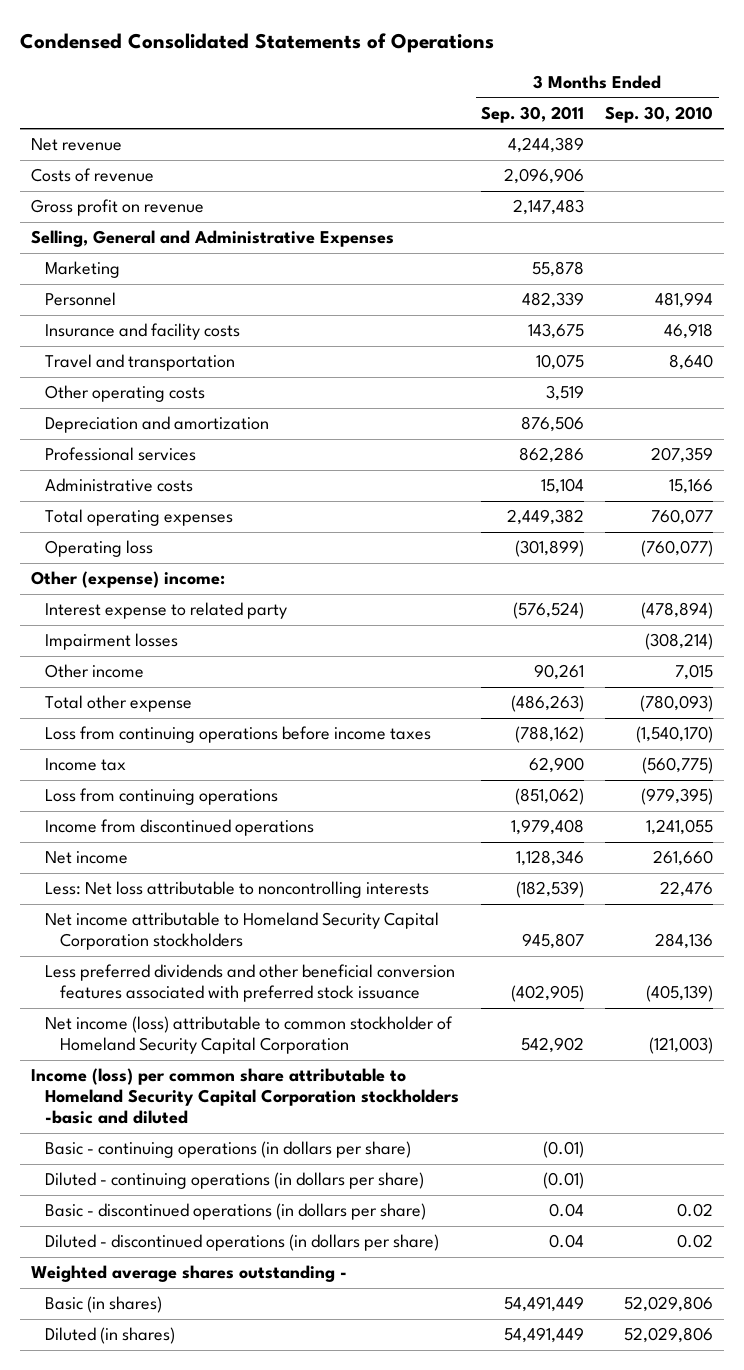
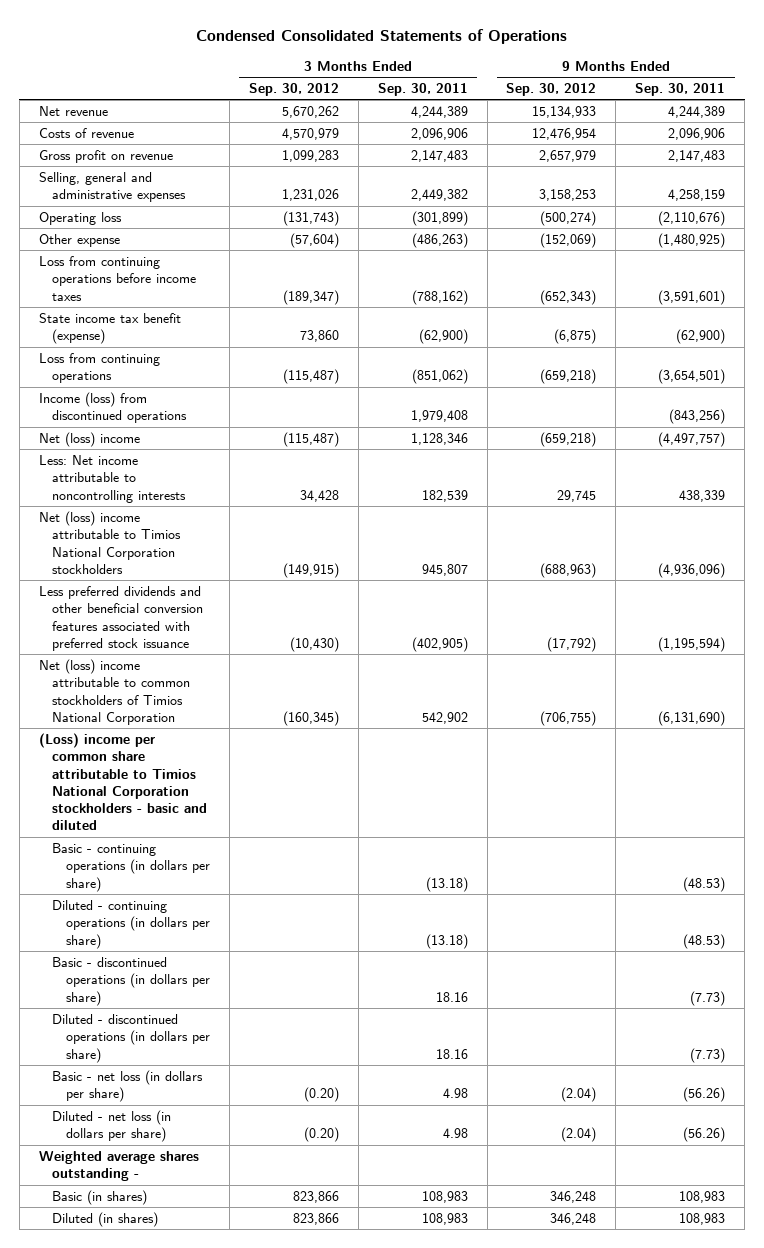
- | 3 Months Ended Sep. 30, 2011 | 3 Months Ended Sep. 30, 2010
+ | 3 Months Ended Sep. 30, 2012 | 3 Months Ended Sep. 30, 2011 | 9 Months Ended Sep. 30, 2012 | 9 Months Ended Sep. 30, 2011
- Selling, General and Administrative Expenses
- Marketing | 55,878 |
- Personnel | 482,339 | 481,994
- Insurance and facility costs | 143,675 | 46,918
- Travel and transportation | 10,075 | 8,640
- Other operating costs | 3,519 |
- Depreciation and amortization | 876,506 |
- Professional services | 862,286 | 207,359
- Administrative costs | 15,104 | 15,166
- Total operating expenses | 2,449,382 | 760,077
+ Selling, general and administrative expenses | 1,231,026 | 2,449,382 | 3,158,253 | 4,258,159
- Other (expense) income:
- Interest expense to related party | (576,524) | (478,894)
- Impairment losses | | (308,214)
- Other income | 90,261 | 7,015
- Total other expense | (486,263) | (780,093)
+ Other expense | (57,604) | (486,263) | (152,069) | (1,480,925)
- Income tax | 62,900 | (560,775)
+ State income tax benefit (expense) | 73,860 | (62,900) | (6,875) | (62,900)
- Income from discontinued operations | 1,979,408 | 1,241,055
- Net income | 1,128,346 | 261,660
- Less: Net loss attributable to noncontrolling interests | (182,539) | 22,476
- Net income attributable to Homeland Security Capital Corporation stockholders | 945,807 | 284,136
+ Income (loss) from discontinued operations | | 1,979,408 | | (843,256)
+ Net (loss) income | (115,487) | 1,128,346 | (659,218) | (4,497,757)
+ Less: Net income attributable to noncontrolling interests | 34,428 | 182,539 | 29,745 | 438,339
+ Net (loss) income attributable to Timios National Corporation stockholders | (149,915) | 945,807 | (688,963) | (4,936,096)
- Net income (loss) attributable to common stockholder of Homeland Security Capital Corporation | 542,902 | (121,003)
- Income (loss) per common share attributable to Homeland Security Capital Corporation stockholders -basic and diluted
- Basic - continuing operations (in dollars per share) | (0.01) |
- Diluted - continuing operations (in dollars per share) | (0.01) |
- Basic - discontinued operations (in dollars per share) | 0.04 | 0.02
- Diluted - discontinued operations (in dollars per share) | 0.04 | 0.02
+ Net (loss) income attributable to common stockholders of Timios National Corporation | (160,345) | 542,902 | (706,755) | (6,131,690)
+ (Loss) income per common share attributable to Timios National Corporation stockholders - basic and diluted
+ Basic - continuing operations (in dollars per share) | | (13.18) | | (48.53)
+ Diluted - continuing operations (in dollars per share) | | (13.18) | | (48.53)
+ Basic - discontinued operations (in dollars per share) | | 18.16 | | (7.73)
+ Diluted - discontinued operations (in dollars per share) | | 18.16 | | (7.73)
+ Basic - net loss (in dollars per share) | (0.20) | 4.98 | (2.04) | (56.26)
+ Diluted - net loss (in dollars per share) | (0.20) | 4.98 | (2.04) | (56.26)
- Basic (in shares) | 54,491,449 | 52,029,806
- Diluted (in shares) | 54,491,449 | 52,029,806
+ Basic (in shares) | 823,866 | 108,983 | 346,248 | 108,983
+ Diluted (in shares) | 823,866 | 108,983 | 346,248 | 108,983

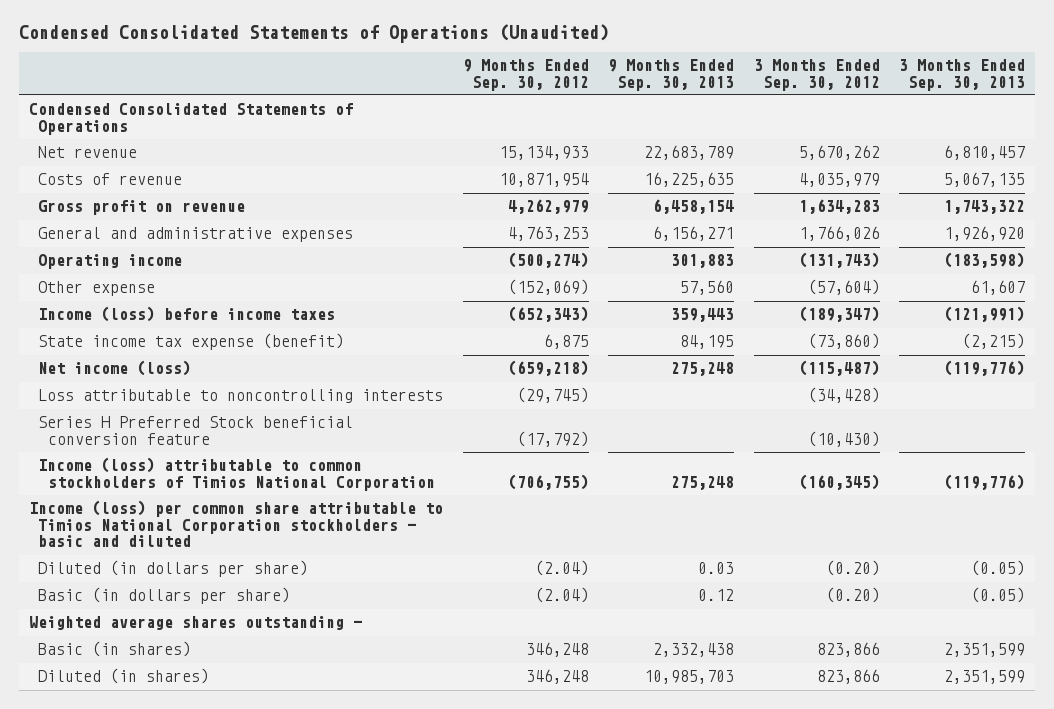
- Condensed Consolidated Statements of Operations
+ Condensed Consolidated Statements of Operations (Unaudited)
- | 3 Months Ended Sep. 30, 2012 | 3 Months Ended Sep. 30, 2011 | 9 Months Ended Sep. 30, 2012 | 9 Months Ended Sep. 30, 2011
+ | 9 Months Ended Sep. 30, 2012 | 9 Months Ended Sep. 30, 2013 | 3 Months Ended Sep. 30, 2012 | 3 Months Ended Sep. 30, 2013
+ Condensed Consolidated Statements of Operations
- Costs of revenue | 4,570,979 | 2,096,906 | 12,476,954 | 2,096,906
- Gross profit on revenue | 1,099,283 | 2,147,483 | 2,657,979 | 2,147,483
- Selling, general and administrative expenses | 1,231,026 | 2,449,382 | 3,158,253 | 4,258,159
- Operating loss | (131,743) | (301,899) | (500,274) | (2,110,676)
+ Costs of revenue | 10,871,954 | 16,225,635 | 4,035,979 | 5,067,135
+ Gross profit on revenue | 4,262,979 | 6,458,154 | 1,634,283 | 1,743,322
+ General and administrative expenses | 4,763,253 | 6,156,271 | 1,766,026 | 1,926,920
+ Operating income | (500,274) | 301,883 | (131,743) | (183,598)
- Loss from continuing operations before income taxes | (189,347) | (788,162) | (652,343) | (3,591,601)
- State income tax benefit (expense) | 73,860 | (62,900) | (6,875) | (62,900)
- Loss from continuing operations | (115,487) | (851,062) | (659,218) | (3,654,501)
- Income (loss) from discontinued operations | | 1,979,408 | | (843,256)
- Net (loss) income | (115,487) | 1,128,346 | (659,218) | (4,497,757)
- Less: Net income attributable to noncontrolling interests | 34,428 | 182,539 | 29,745 | 438,339
- Net (loss) income attributable to Timios National Corporation stockholders | (149,915) | 945,807 | (688,963) | (4,936,096)
- Less preferred dividends and other beneficial conversion features associated with preferred stock issuance | (10,430) | (402,905) | (17,792) | (1,195,594)
- Net (loss) income attributable to common stockholders of Timios National Corporation | (160,345) | 542,902 | (706,755) | (6,131,690)
- (Loss) income per common share attributable to Timios National Corporation stockholders - basic and diluted
- Basic - continuing operations (in dollars per share) | | (13.18) | | (48.53)
- Diluted - continuing operations (in dollars per share) | | (13.18) | | (48.53)
- Basic - discontinued operations (in dollars per share) | | 18.16 | | (7.73)
- Diluted - discontinued operations (in dollars per share) | | 18.16 | | (7.73)
- Basic - net loss (in dollars per share) | (0.20) | 4.98 | (2.04) | (56.26)
- Diluted - net loss (in dollars per share) | (0.20) | 4.98 | (2.04) | (56.26)
+ Income (loss) before income taxes | (652,343) | 359,443 | (189,347) | (121,991)
+ State income tax expense (benefit) | 6,875 | 84,195 | (73,860) | (2,215)
+ Net income (loss) | (659,218) | 275,248 | (115,487) | (119,776)
+ Loss attributable to noncontrolling interests | (29,745) | | (34,428) |
+ Series H Preferred Stock beneficial conversion feature | (17,792) | | (10,430) |
+ Income (loss) attributable to common stockholders of Timios National Corporation | (706,755) | 275,248 | (160,345) | (119,776)
+ Income (loss) per common share attributable to Timios National Corporation stockholders - basic and diluted
+ Diluted (in dollars per share) | (2.04) | 0.03 | (0.20) | (0.05)
+ Basic (in dollars per share) | (2.04) | 0.12 | (0.20) | (0.05)

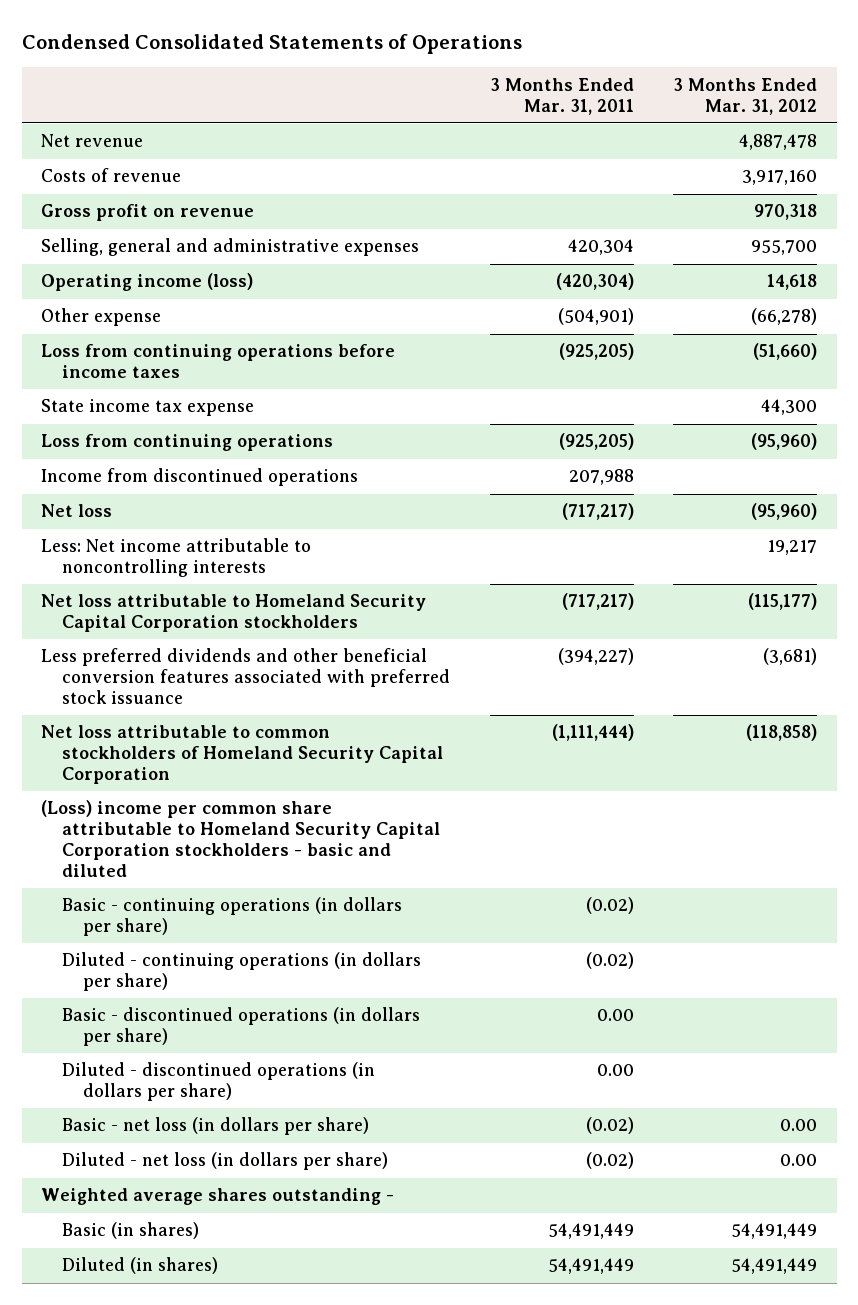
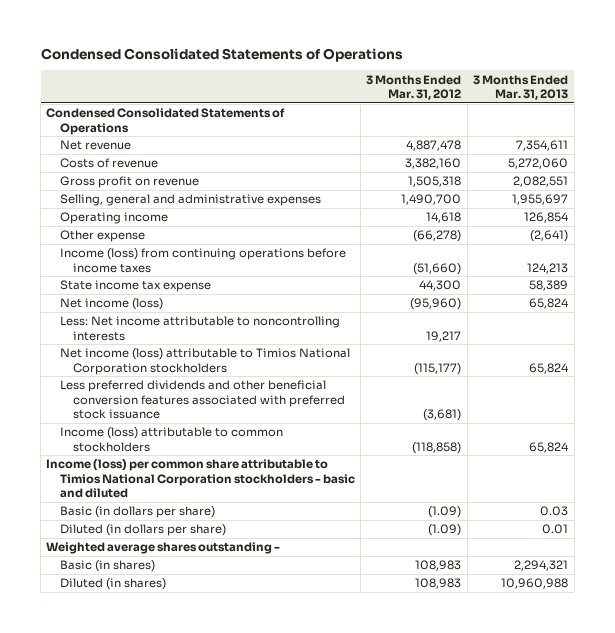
- | 3 Months Ended Mar. 31, 2011 | 3 Months Ended Mar. 31, 2012
+ | 3 Months Ended Mar. 31, 2012 | 3 Months Ended Mar. 31, 2013
+ Condensed Consolidated Statements of Operations
- Costs of revenue | | 3,917,160
- Gross profit on revenue | | 970,318
- Selling, general and administrative expenses | 420,304 | 955,700
- Operating income (loss) | (420,304) | 14,618
+ Costs of revenue | 3,382,160 | 5,272,060
+ Gross profit on revenue | 1,505,318 | 2,082,551
+ Selling, general and administrative expenses | 1,490,700 | 1,955,697
+ Operating income | 14,618 | 126,854
- Loss from continuing operations before income taxes | (925,205) | (51,660)
+ Income (loss) from continuing operations before income taxes | (51,660) | 124,213
- Loss from continuing operations | (925,205) | (95,960)
- Income from discontinued operations | 207,988 |
- Net loss | (717,217) | (95,960)
+ Net income (loss) | (95,960) | 65,824
- Net loss attributable to Homeland Security Capital Corporation stockholders | (717,217) | (115,177)
+ Net income (loss) attributable to Timios National Corporation stockholders | (115,177) | 65,824
- Net loss attributable to common stockholders of Homeland Security Capital Corporation | (1,111,444) | (118,858)
- (Loss) income per common share attributable to Homeland Security Capital Corporation stockholders - basic and diluted
- Basic - continuing operations (in dollars per share) | (0.02) |
- Diluted - continuing operations (in dollars per share) | (0.02) |
- Basic - discontinued operations (in dollars per share) | 0.00 |
- Diluted - discontinued operations (in dollars per share) | 0.00 |
- Basic - net loss (in dollars per share) | (0.02) | 0.00
- Diluted - net loss (in dollars per share) | (0.02) | 0.00
+ Income (loss) attributable to common stockholders | (118,858) | 65,824
+ Income (loss) per common share attributable to Timios National Corporation stockholders - basic and diluted
+ Basic (in dollars per share) | (1.09) | 0.03
+ Diluted (in dollars per share) | (1.09) | 0.01
- Basic (in shares) | 54,491,449 | 54,491,449
- Diluted (in shares) | 54,491,449 | 54,491,449
+ Basic (in shares) | 108,983 | 2,294,321
+ Diluted (in shares) | 108,983 | 10,960,988

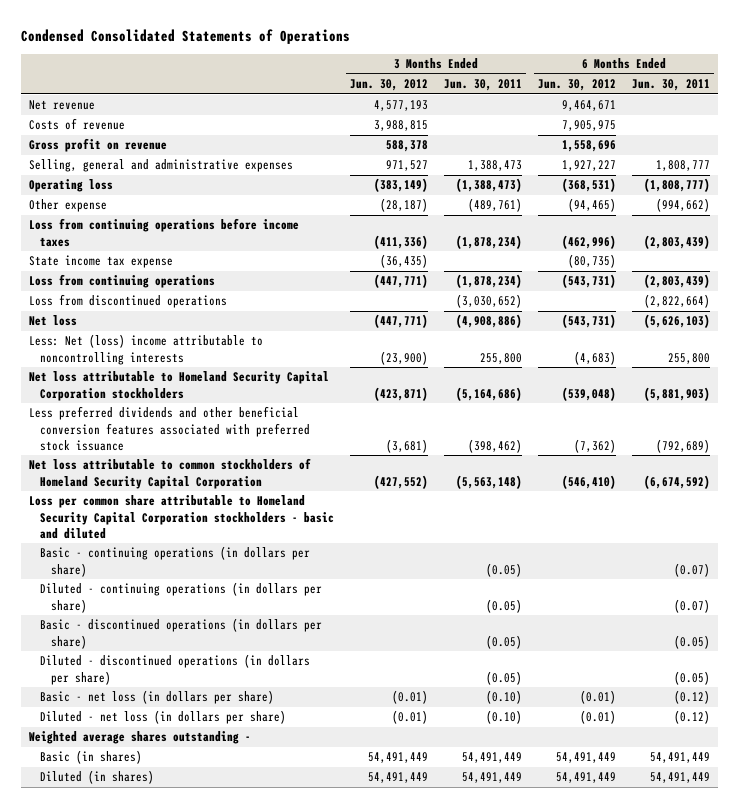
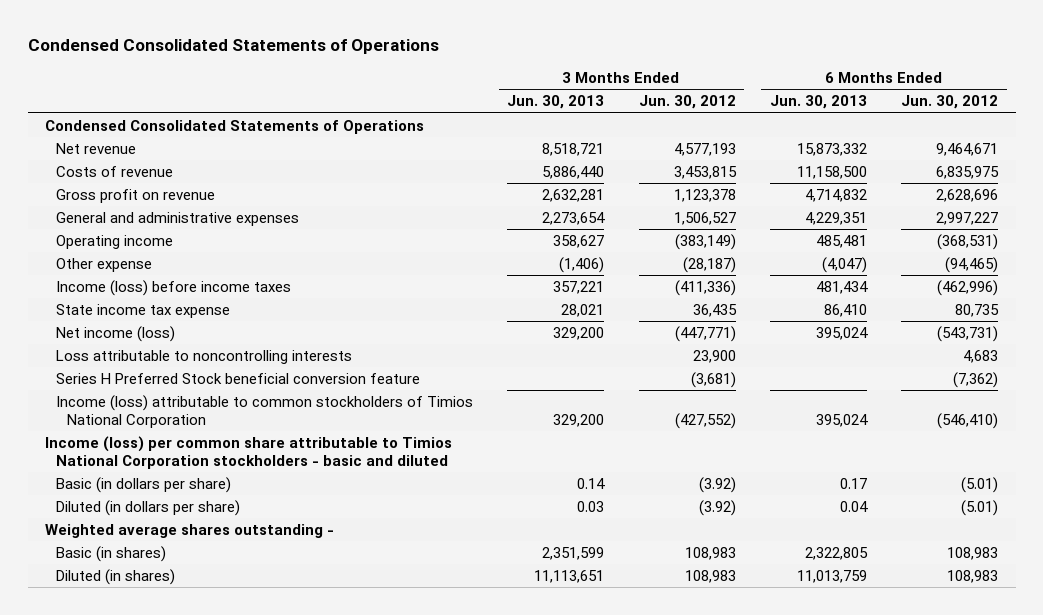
- | 3 Months Ended Jun. 30, 2012 | 3 Months Ended Jun. 30, 2011 | 6 Months Ended Jun. 30, 2012 | 6 Months Ended Jun. 30, 2011
+ | 3 Months Ended Jun. 30, 2013 | 3 Months Ended Jun. 30, 2012 | 6 Months Ended Jun. 30, 2013 | 6 Months Ended Jun. 30, 2012
+ Condensed Consolidated Statements of Operations
- Costs of revenue | 3,988,815 | | 7,905,975 |
- Gross profit on revenue | 588,378 | | 1,558,696 |
- Selling, general and administrative expenses | 971,527 | 1,388,473 | 1,927,227 | 1,808,777
- Operating loss | (383,149) | (1,388,473) | (368,531) | (1,808,777)
+ Costs of revenue | 5,886,440 | 3,453,815 | 11,158,500 | 6,835,975
+ Gross profit on revenue | 2,632,281 | 1,123,378 | 4,714,832 | 2,628,696
+ General and administrative expenses | 2,273,654 | 1,506,527 | 4,229,351 | 2,997,227
+ Operating income | 358,627 | (383,149) | 485,481 | (368,531)
- Loss from continuing operations before income taxes | (411,336) | (1,878,234) | (462,996) | (2,803,439)
- State income tax expense | (36,435) | | (80,735) |
- Loss from continuing operations | (447,771) | (1,878,234) | (543,731) | (2,803,439)
- Loss from discontinued operations | | (3,030,652) | | (2,822,664)
- Net loss | (447,771) | (4,908,886) | (543,731) | (5,626,103)
- Less: Net (loss) income attributable to noncontrolling interests | (23,900) | 255,800 | (4,683) | 255,800
- Net loss attributable to Homeland Security Capital Corporation stockholders | (423,871) | (5,164,686) | (539,048) | (5,881,903)
- Less preferred dividends and other beneficial conversion features associated with preferred stock issuance | (3,681) | (398,462) | (7,362) | (792,689)
- Net loss attributable to common stockholders of Homeland Security Capital Corporation | (427,552) | (5,563,148) | (546,410) | (6,674,592)
- Loss per common share attributable to Homeland Security Capital Corporation stockholders - basic and diluted
- Basic - continuing operations (in dollars per share) | | (0.05) | | (0.07)
- Diluted - continuing operations (in dollars per share) | | (0.05) | | (0.07)
- Basic - discontinued operations (in dollars per share) | | (0.05) | | (0.05)
- Diluted - discontinued operations (in dollars per share) | | (0.05) | | (0.05)
- Basic - net loss (in dollars per share) | (0.01) | (0.10) | (0.01) | (0.12)
- Diluted - net loss (in dollars per share) | (0.01) | (0.10) | (0.01) | (0.12)
+ Income (loss) before income taxes | 357,221 | (411,336) | 481,434 | (462,996)
+ State income tax expense | 28,021 | 36,435 | 86,410 | 80,735
+ Net income (loss) | 329,200 | (447,771) | 395,024 | (543,731)
+ Loss attributable to noncontrolling interests | | 23,900 | | 4,683
+ Series H Preferred Stock beneficial conversion feature | | (3,681) | | (7,362)
+ Income (loss) attributable to common stockholders of Timios National Corporation | 329,200 | (427,552) | 395,024 | (546,410)
+ Income (loss) per common share attributable to Timios National Corporation stockholders - basic and diluted
+ Basic (in dollars per share) | 0.14 | (3.92) | 0.17 | (5.01)
+ Diluted (in dollars per share) | 0.03 | (3.92) | 0.04 | (5.01)
- Basic (in shares) | 54,491,449 | 54,491,449 | 54,491,449 | 54,491,449
- Diluted (in shares) | 54,491,449 | 54,491,449 | 54,491,449 | 54,491,449
+ Basic (in shares) | 2,351,599 | 108,983 | 2,322,805 | 108,983
+ Diluted (in shares) | 11,113,651 | 108,983 | 11,013,759 | 108,983

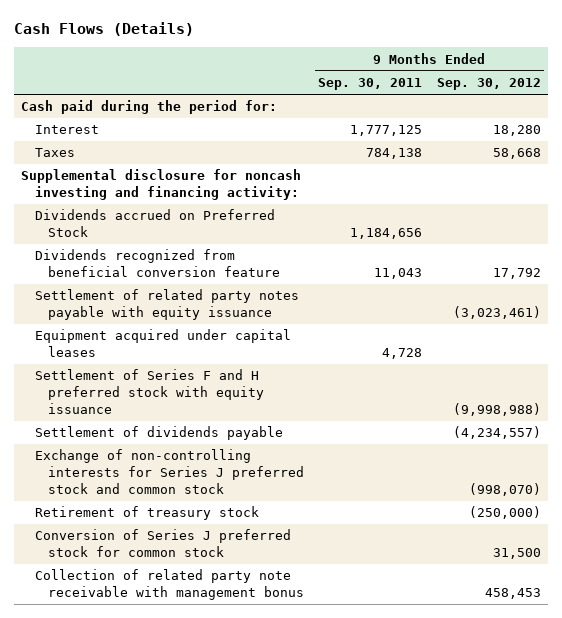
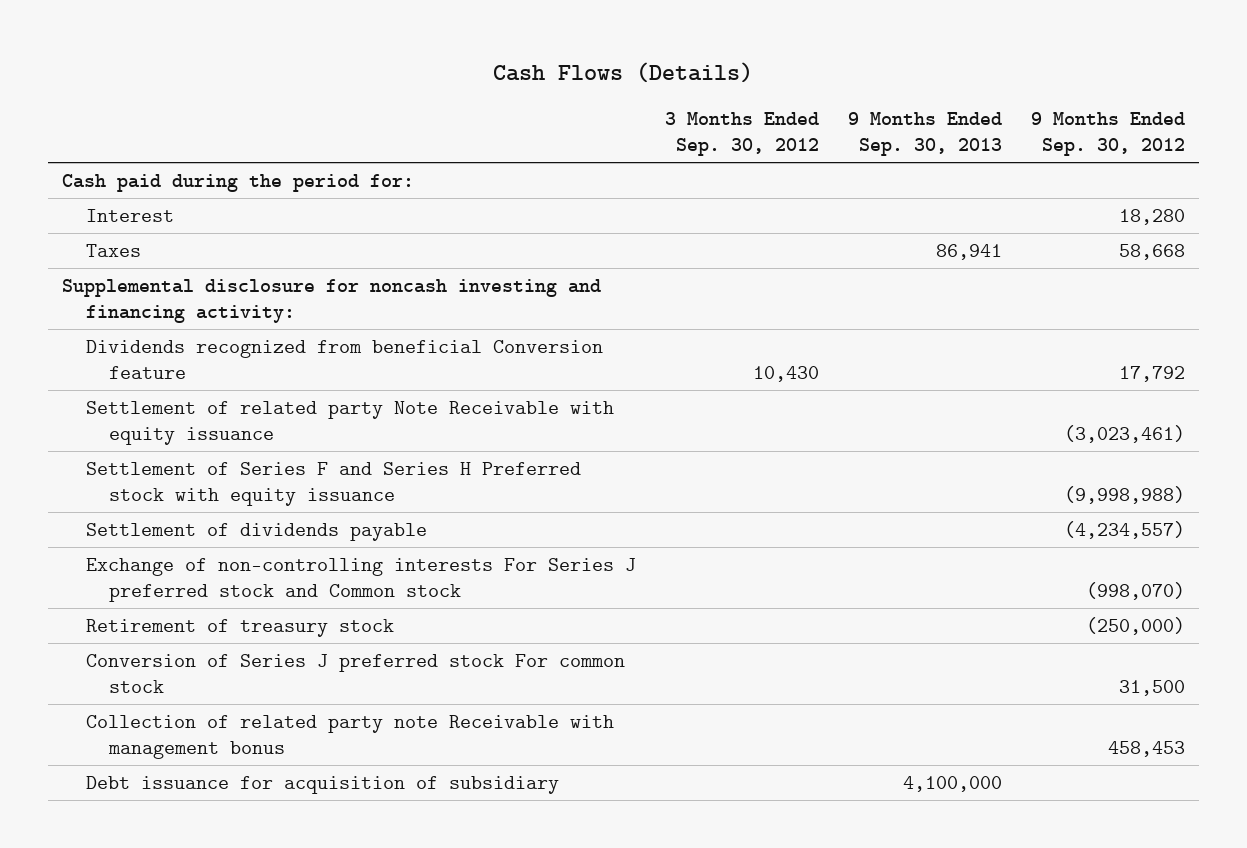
- | 9 Months Ended Sep. 30, 2011 | 9 Months Ended Sep. 30, 2012
+ | 3 Months Ended Sep. 30, 2012 | 9 Months Ended Sep. 30, 2013 | 9 Months Ended Sep. 30, 2012
- Dividends accrued on Preferred Stock | 1,184,656 |
- Dividends recognized from beneficial conversion feature | 11,043 | 17,792
- Settlement of related party notes payable with equity issuance | | (3,023,461)
- Equipment acquired under capital leases | 4,728 |
- Settlement of Series F and H preferred stock with equity issuance | | (9,998,988)
+ Dividends recognized from beneficial Conversion feature | 10,430 | | 17,792
+ Settlement of related party Note Receivable with equity issuance | | | (3,023,461)
+ Settlement of Series F and Series H Preferred stock with equity issuance | | | (9,998,988)
- Exchange of non-controlling interests for Series J preferred stock and common stock | | (998,070)
+ Exchange of non-controlling interests For Series J preferred stock and Common stock | | | (998,070)
- Conversion of Series J preferred stock for common stock | | 31,500
- Collection of related party note receivable with management bonus | | 458,453
+ Conversion of Series J preferred stock For common stock | | | 31,500
+ Collection of related party note Receivable with management bonus | | | 458,453
+ Debt issuance for acquisition of subsidiary | | 4,100,000 |

